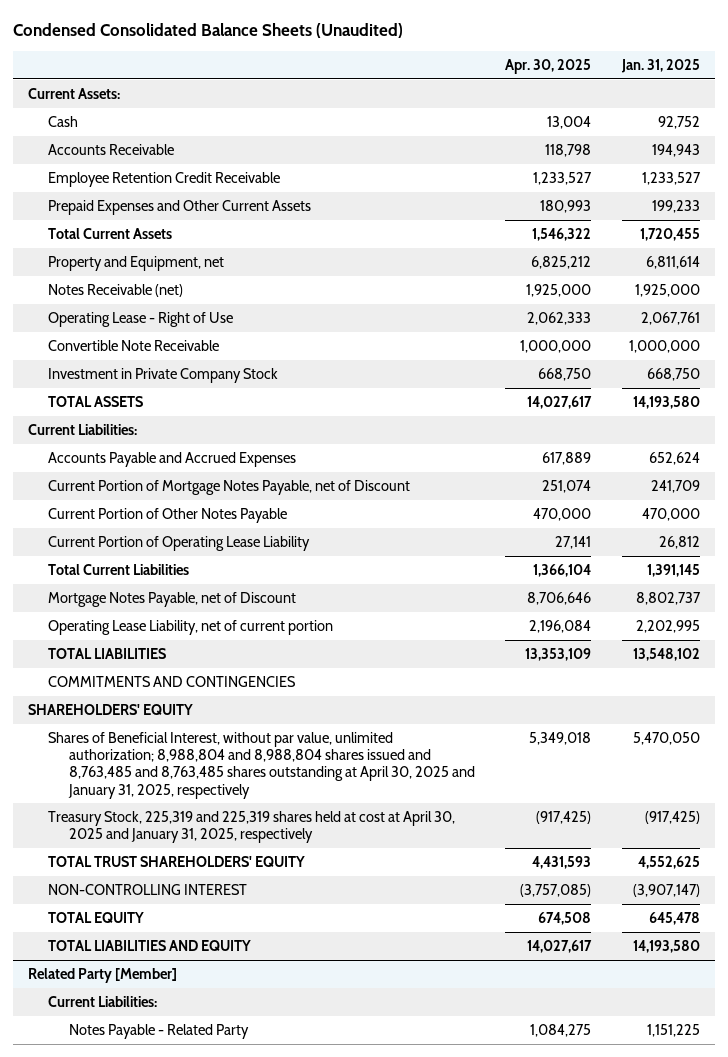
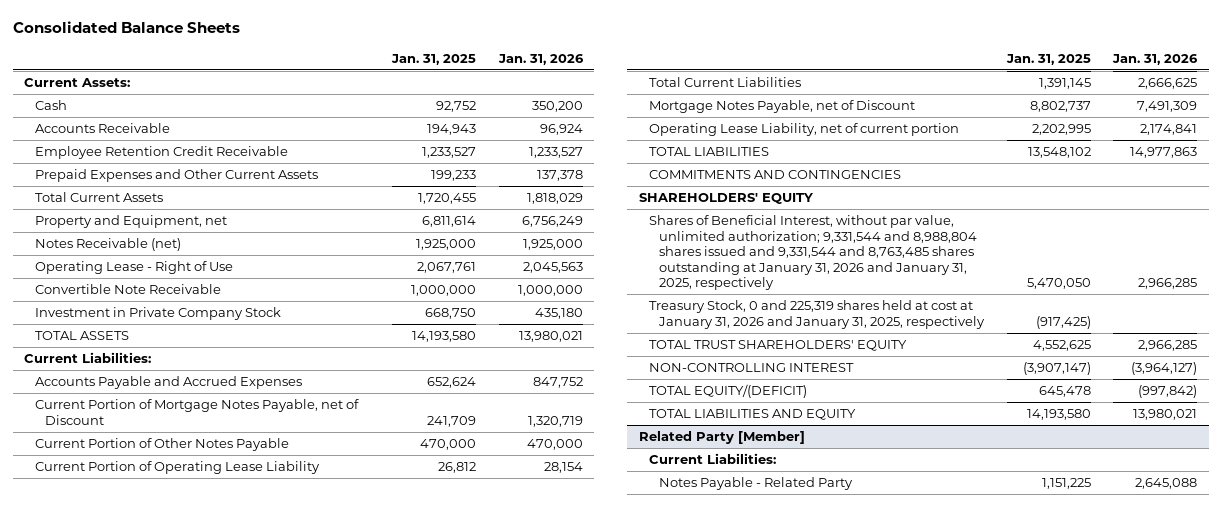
- Condensed Consolidated Balance Sheets (Unaudited)
+ Consolidated Balance Sheets
- | Apr. 30, 2025 | Jan. 31, 2025
+ | Jan. 31, 2025 | Jan. 31, 2026
- Shares of Beneficial Interest, without par value, unlimited authorization; 8,988,804 and 8,988,804 shares issued and 8,763,485 and 8,763,485 shares outstanding at April 30, 2025 and January 31, 2025, respectively | 5,349,018 | 5,470,050
- Treasury Stock, 225,319 and 225,319 shares held at cost at April 30, 2025 and January 31, 2025, respectively | (917,425) | (917,425)
+ Shares of Beneficial Interest, without par value, unlimited authorization; 9,331,544 and 8,988,804 shares issued and 9,331,544 and 8,763,485 shares outstanding at January 31, 2026 and January 31, 2025, respectively | 5,470,050 | 2,966,285
+ Treasury Stock, 0 and 225,319 shares held at cost at January 31, 2026 and January 31, 2025, respectively | (917,425) |
- TOTAL EQUITY | 674,508 | 645,478
+ TOTAL EQUITY/(DEFICIT) | 645,478 | (997,842)

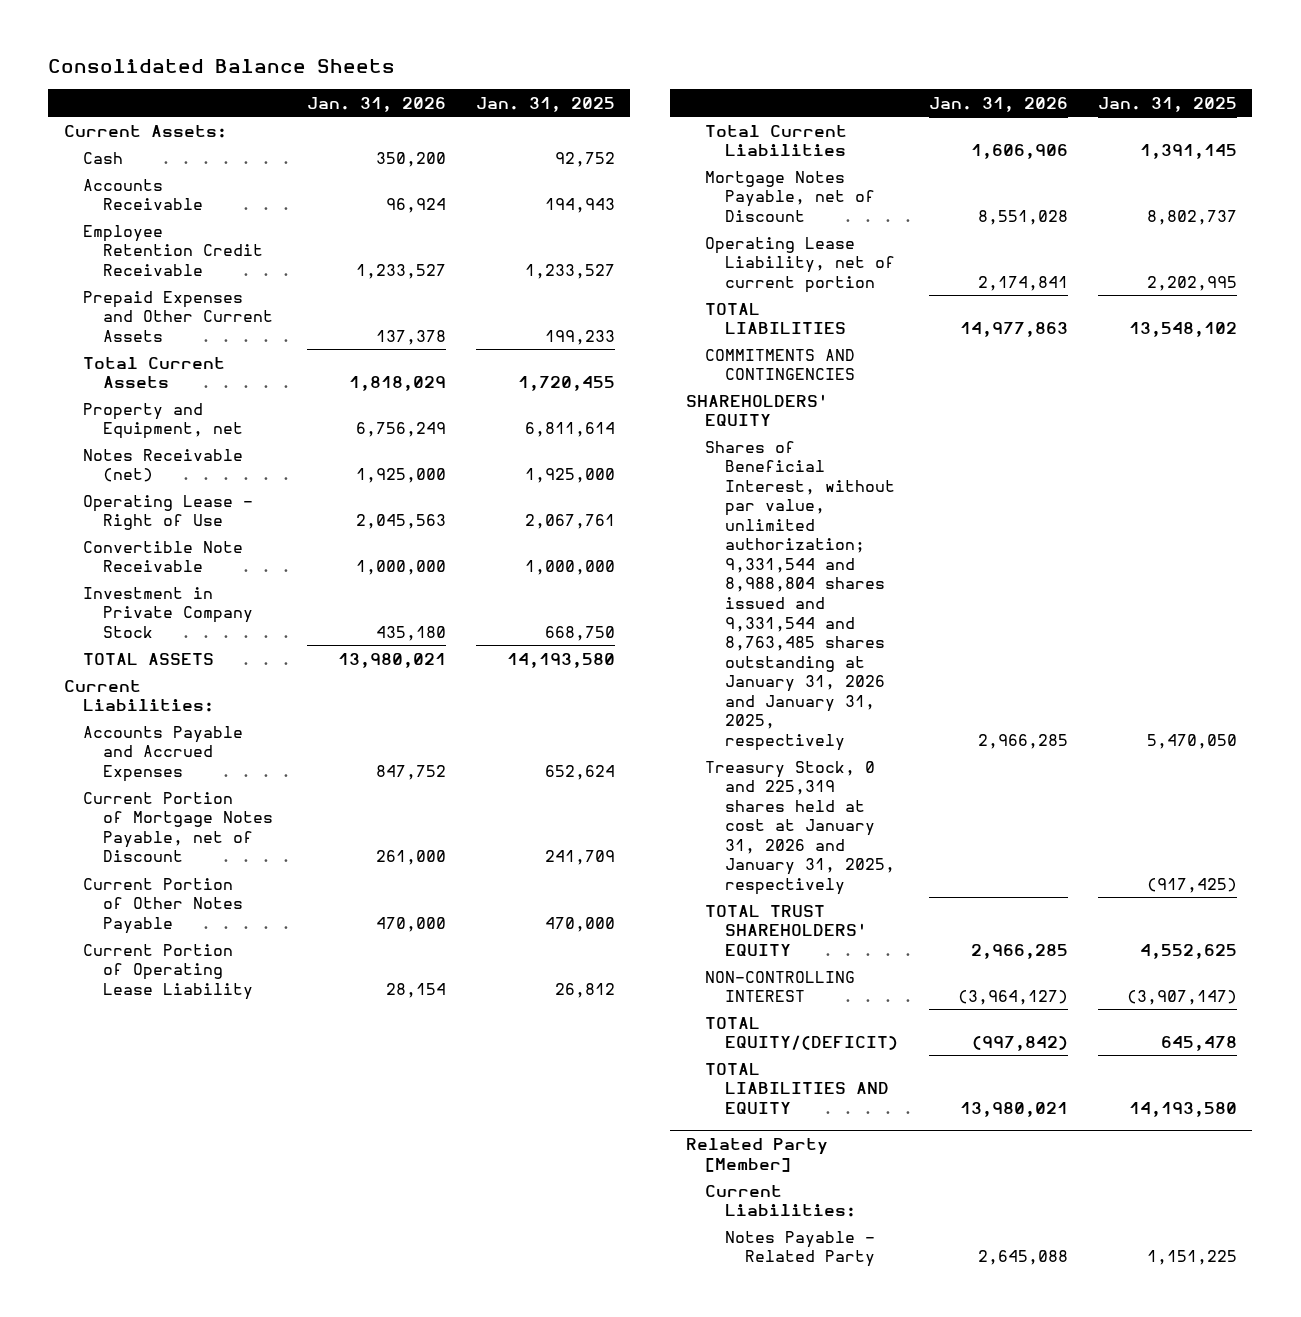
- | Jan. 31, 2025 | Jan. 31, 2026
+ | Jan. 31, 2026 | Jan. 31, 2025
- Current Portion of Mortgage Notes Payable, net of Discount | 241,709 | 1,320,719
+ Current Portion of Mortgage Notes Payable, net of Discount | 261,000 | 241,709
- Total Current Liabilities | 1,391,145 | 2,666,625
- Mortgage Notes Payable, net of Discount | 8,802,737 | 7,491,309
+ Total Current Liabilities | 1,606,906 | 1,391,145
+ Mortgage Notes Payable, net of Discount | 8,551,028 | 8,802,737

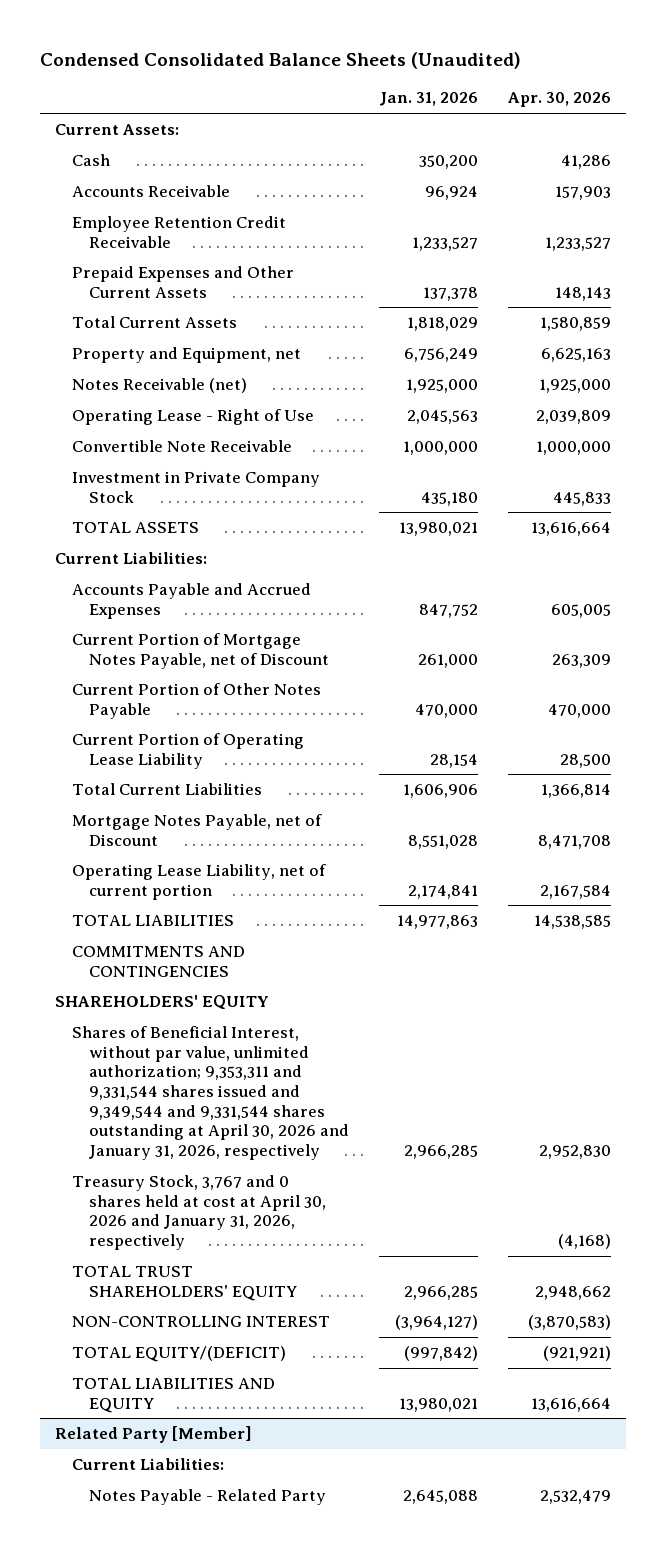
- Consolidated Balance Sheets
+ Condensed Consolidated Balance Sheets (Unaudited)
- | Jan. 31, 2026 | Jan. 31, 2025
+ | Jan. 31, 2026 | Apr. 30, 2026
- Shares of Beneficial Interest, without par value, unlimited authorization; 9,331,544 and 8,988,804 shares issued and 9,331,544 and 8,763,485 shares outstanding at January 31, 2026 and January 31, 2025, respectively | 2,966,285 | 5,470,050
- Treasury Stock, 0 and 225,319 shares held at cost at January 31, 2026 and January 31, 2025, respectively | | (917,425)
+ Shares of Beneficial Interest, without par value, unlimited authorization; 9,353,311 and 9,331,544 shares issued and 9,349,544 and 9,331,544 shares outstanding at April 30, 2026 and January 31, 2026, respectively | 2,966,285 | 2,952,830
+ Treasury Stock, 3,767 and 0 shares held at cost at April 30, 2026 and January 31, 2026, respectively | | (4,168)

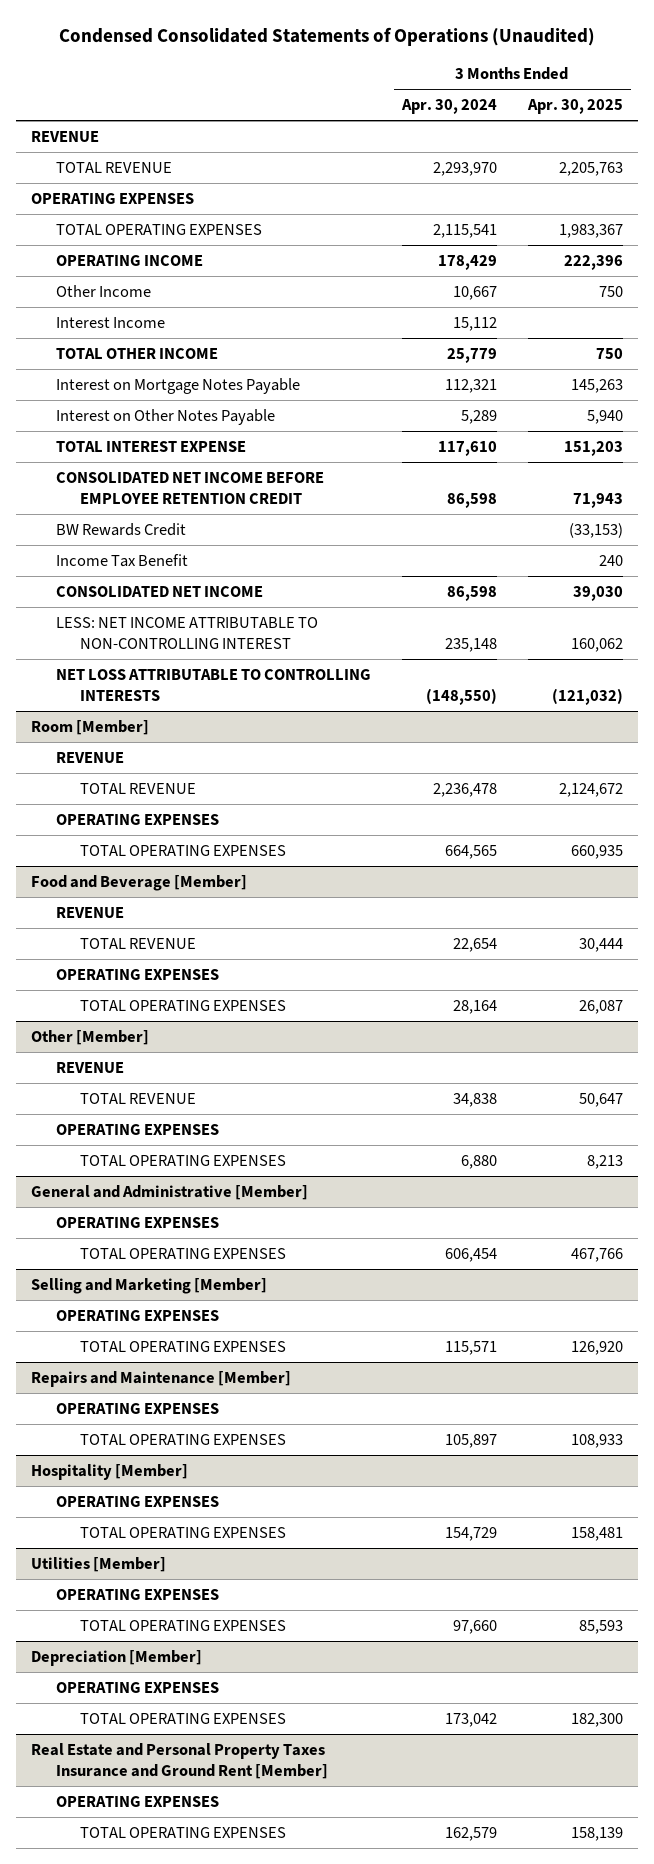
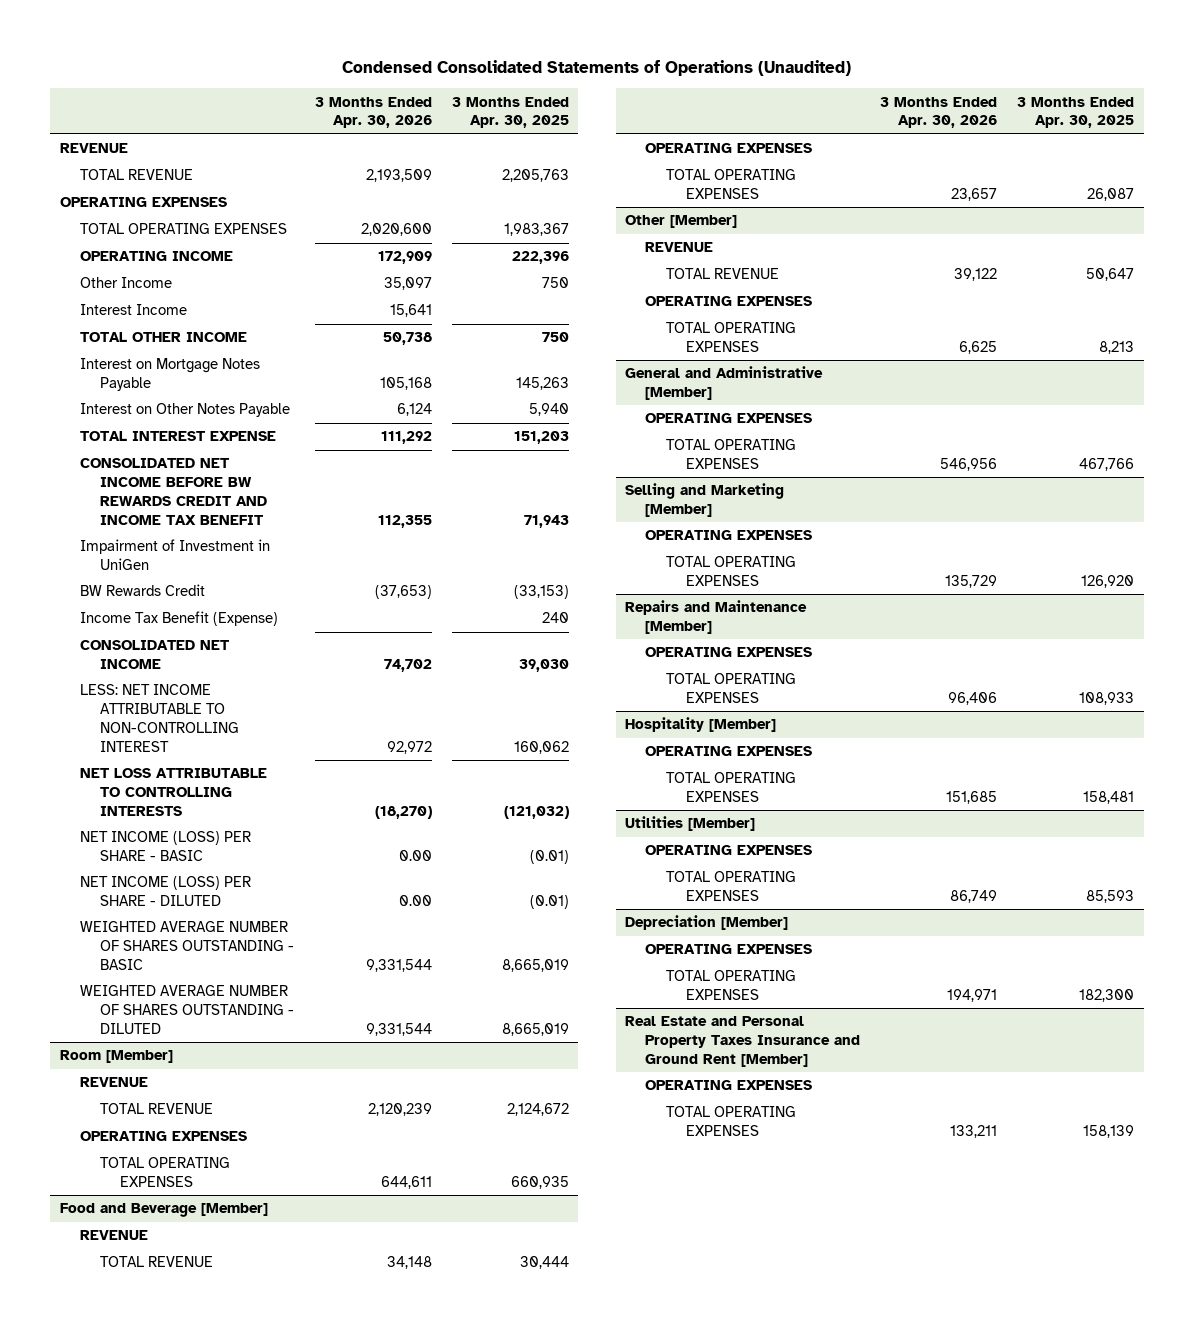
- | 3 Months Ended Apr. 30, 2024 | 3 Months Ended Apr. 30, 2025
+ | 3 Months Ended Apr. 30, 2026 | 3 Months Ended Apr. 30, 2025
- CONSOLIDATED NET INCOME BEFORE EMPLOYEE RETENTION CREDIT | 86,598 | 71,943
+ CONSOLIDATED NET INCOME BEFORE BW REWARDS CREDIT AND INCOME TAX BENEFIT | 112,355 | 71,943
+ Impairment of Investment in UniGen
- Income Tax Benefit | | 240
+ Income Tax Benefit (Expense) | | 240
+ NET INCOME (LOSS) PER SHARE - BASIC | 0.00 | (0.01)
+ NET INCOME (LOSS) PER SHARE - DILUTED | 0.00 | (0.01)
+ WEIGHTED AVERAGE NUMBER OF SHARES OUTSTANDING - BASIC | 9,331,544 | 8,665,019
+ WEIGHTED AVERAGE NUMBER OF SHARES OUTSTANDING - DILUTED | 9,331,544 | 8,665,019

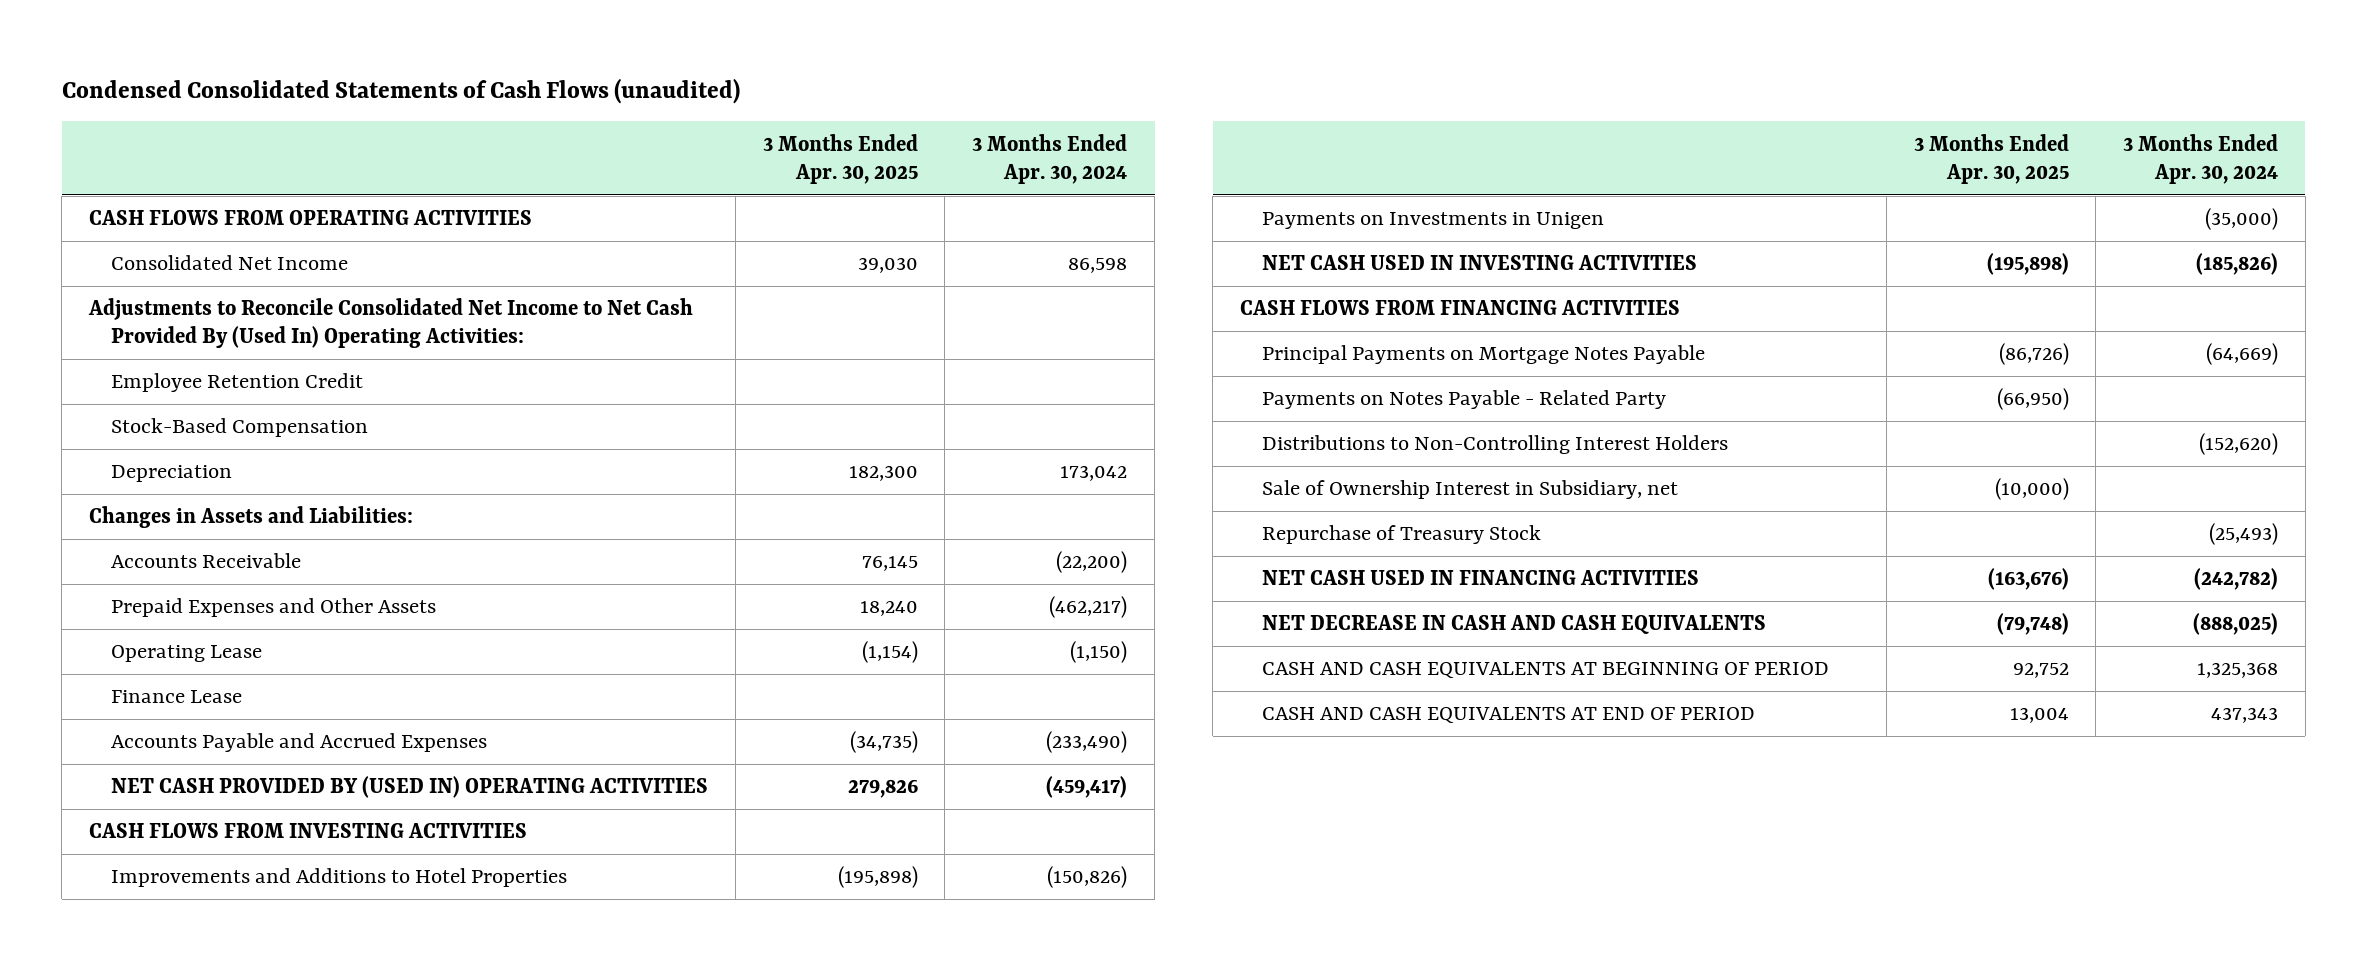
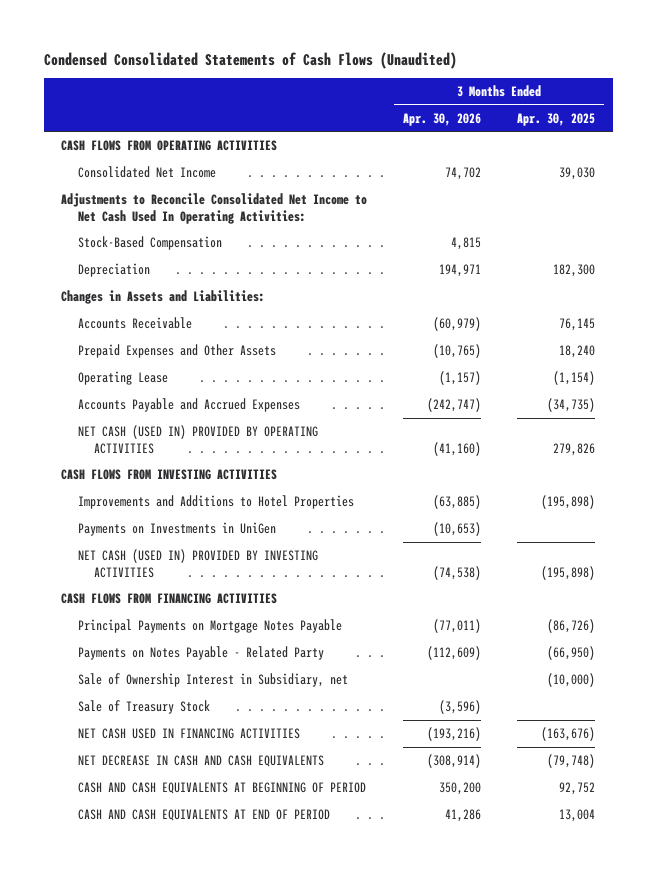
- Condensed Consolidated Statements of Cash Flows (unaudited)
+ Condensed Consolidated Statements of Cash Flows (Unaudited)
- | 3 Months Ended Apr. 30, 2025 | 3 Months Ended Apr. 30, 2024
+ | 3 Months Ended Apr. 30, 2026 | 3 Months Ended Apr. 30, 2025
- Adjustments to Reconcile Consolidated Net Income to Net Cash Provided By (Used In) Operating Activities:
- Employee Retention Credit
+ Adjustments to Reconcile Consolidated Net Income to Net Cash Used In Operating Activities:
- Finance Lease
- NET CASH PROVIDED BY (USED IN) OPERATING ACTIVITIES | 279,826 | (459,417)
+ NET CASH (USED IN) PROVIDED BY OPERATING ACTIVITIES | (41,160) | 279,826
- Payments on Investments in Unigen | | (35,000)
- NET CASH USED IN INVESTING ACTIVITIES | (195,898) | (185,826)
+ Payments on Investments in UniGen | (10,653) |
+ NET CASH (USED IN) PROVIDED BY INVESTING ACTIVITIES | (74,538) | (195,898)
- Distributions to Non-Controlling Interest Holders | | (152,620)
- Repurchase of Treasury Stock | | (25,493)
+ Sale of Treasury Stock | (3,596) |

